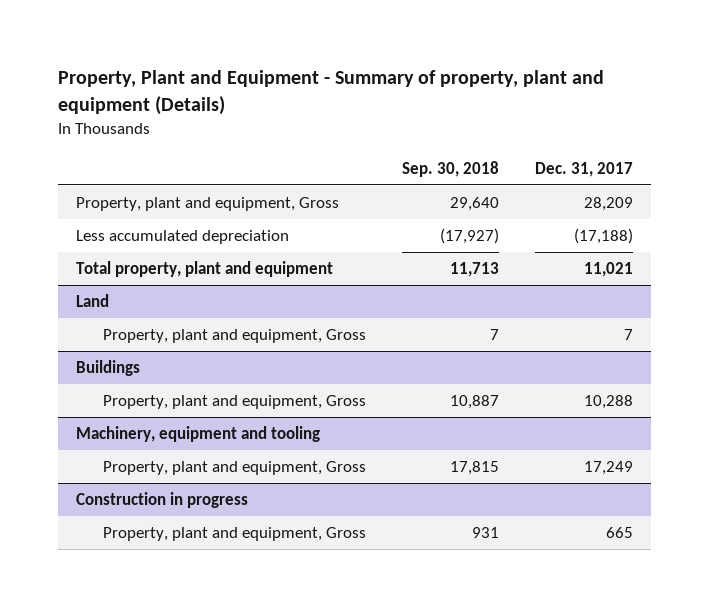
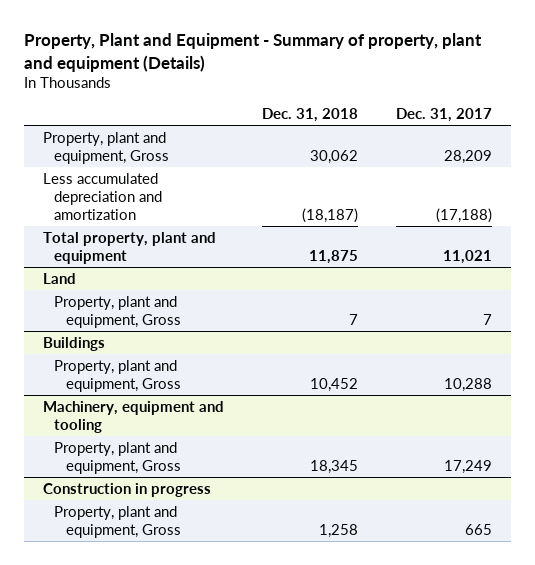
- | Sep. 30, 2018 | Dec. 31, 2017
+ | Dec. 31, 2018 | Dec. 31, 2017
- Less accumulated depreciation | (17,927) | (17,188)
+ Less accumulated depreciation and amortization | (18,187) | (17,188)

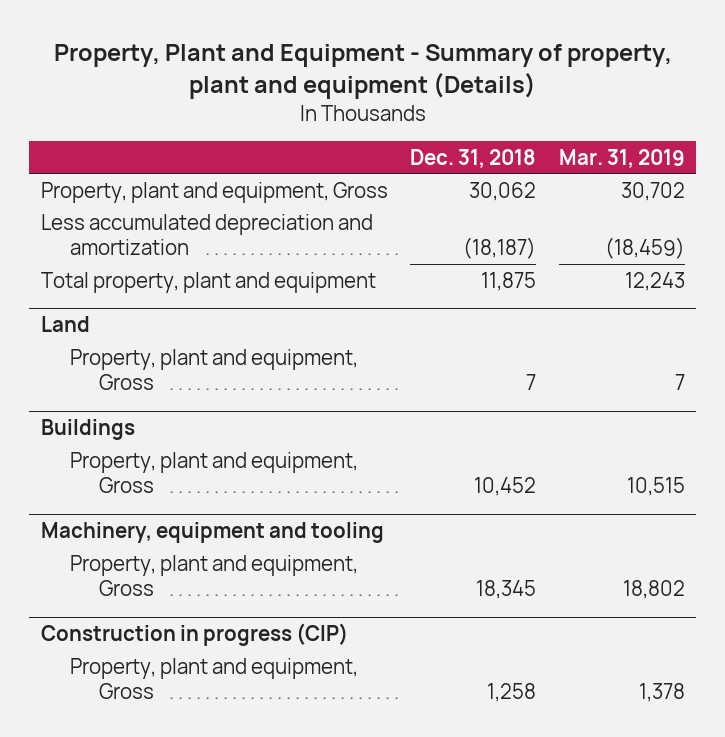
- | Dec. 31, 2018 | Dec. 31, 2017
+ | Dec. 31, 2018 | Mar. 31, 2019
- Construction in progress
+ Construction in progress (CIP)

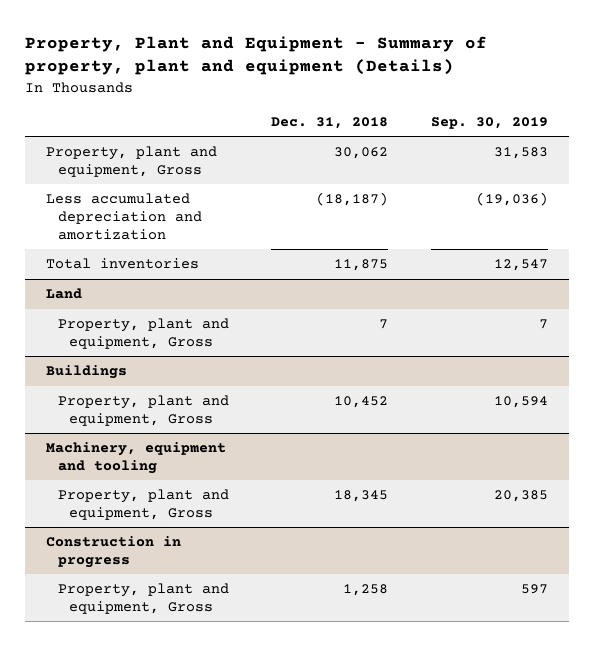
- | Dec. 31, 2018 | Mar. 31, 2019
+ | Dec. 31, 2018 | Sep. 30, 2019
- Total property, plant and equipment | 11,875 | 12,243
+ Total inventories | 11,875 | 12,547
- Construction in progress (CIP)
+ Construction in progress

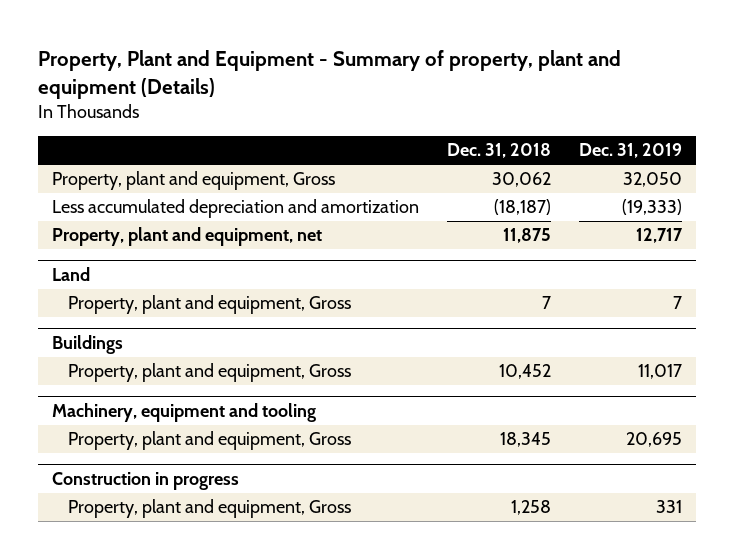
- | Dec. 31, 2018 | Sep. 30, 2019
+ | Dec. 31, 2018 | Dec. 31, 2019
- Total inventories | 11,875 | 12,547
+ Property, plant and equipment, net | 11,875 | 12,717

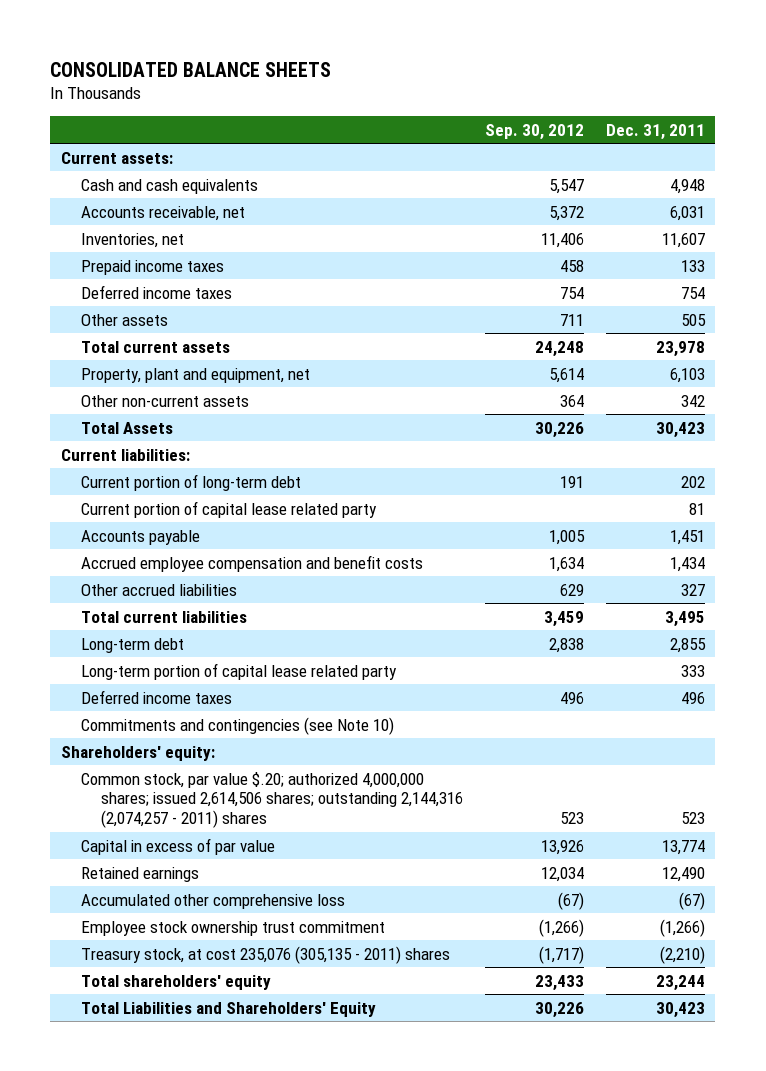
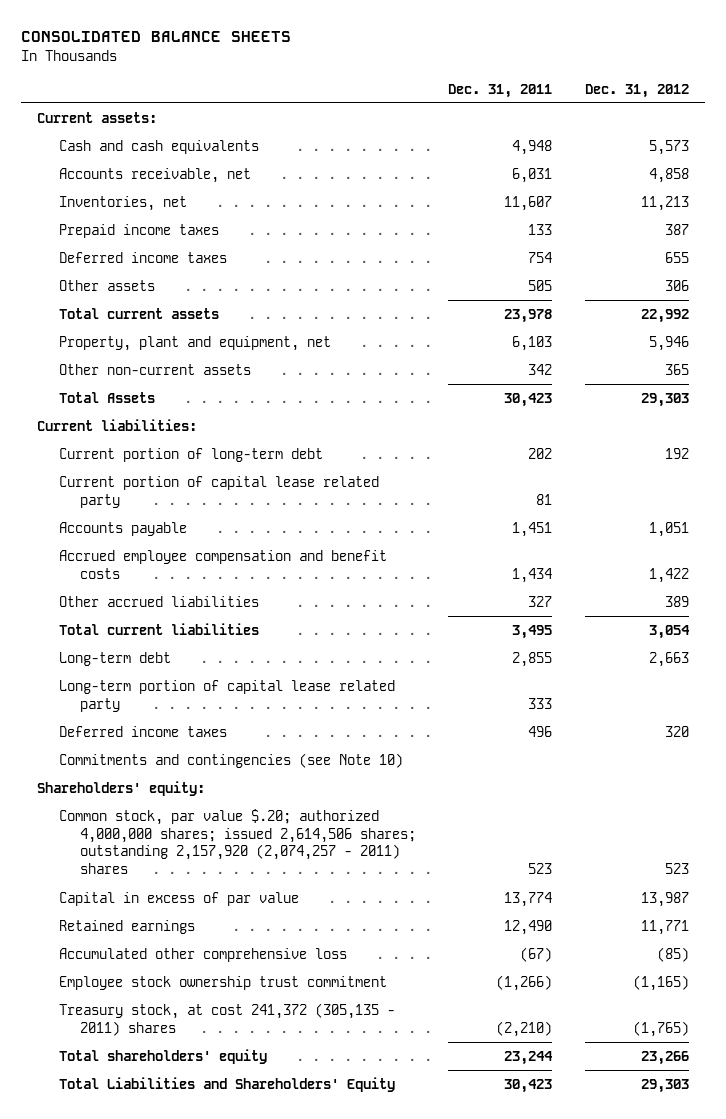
- | Sep. 30, 2012 | Dec. 31, 2011
+ | Dec. 31, 2011 | Dec. 31, 2012
- Common stock, par value $.20; authorized 4,000,000 shares; issued 2,614,506 shares; outstanding 2,144,316 (2,074,257 - 2011) shares | 523 | 523
+ Common stock, par value $.20; authorized 4,000,000 shares; issued 2,614,506 shares; outstanding 2,157,920 (2,074,257 - 2011) shares | 523 | 523
- Treasury stock, at cost 235,076 (305,135 - 2011) shares | (1,717) | (2,210)
+ Treasury stock, at cost 241,372 (305,135 - 2011) shares | (2,210) | (1,765)

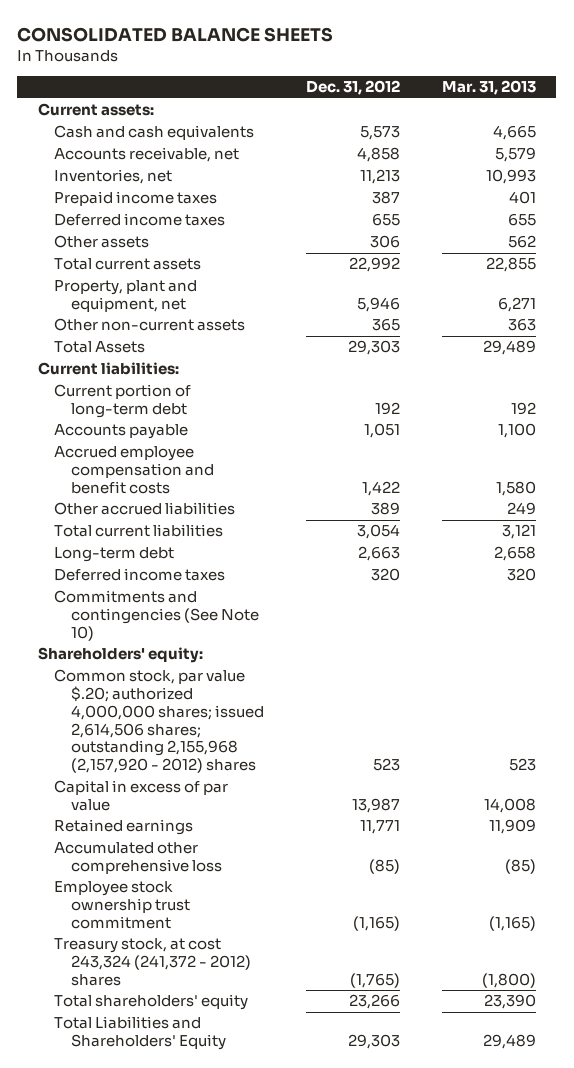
- | Dec. 31, 2011 | Dec. 31, 2012
+ | Dec. 31, 2012 | Mar. 31, 2013
- Current portion of capital lease related party | 81 |
- Long-term portion of capital lease related party | 333 |
- Commitments and contingencies (see Note 10)
+ Commitments and contingencies (See Note 10)
- Common stock, par value $.20; authorized 4,000,000 shares; issued 2,614,506 shares; outstanding 2,157,920 (2,074,257 - 2011) shares | 523 | 523
+ Common stock, par value $.20; authorized 4,000,000 shares; issued 2,614,506 shares; outstanding 2,155,968 (2,157,920 - 2012) shares | 523 | 523
- Treasury stock, at cost 241,372 (305,135 - 2011) shares | (2,210) | (1,765)
+ Treasury stock, at cost 243,324 (241,372 - 2012) shares | (1,765) | (1,800)

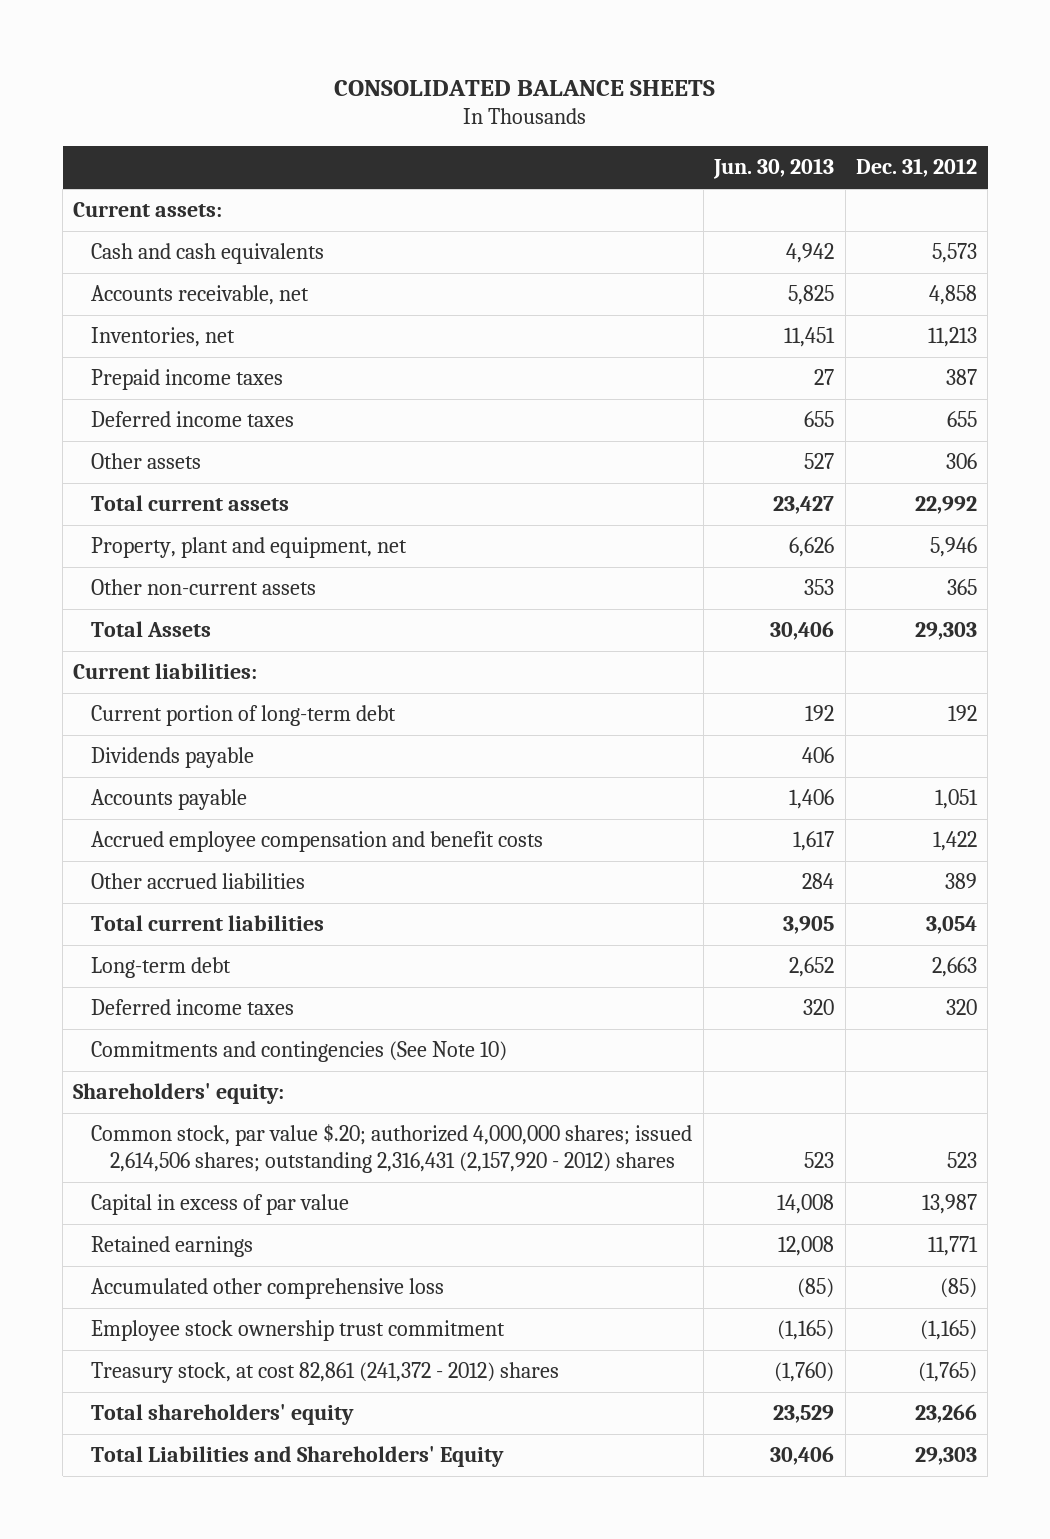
- | Dec. 31, 2012 | Mar. 31, 2013
+ | Jun. 30, 2013 | Dec. 31, 2012
+ Dividends payable | 406 |
- Common stock, par value $.20; authorized 4,000,000 shares; issued 2,614,506 shares; outstanding 2,155,968 (2,157,920 - 2012) shares | 523 | 523
+ Common stock, par value $.20; authorized 4,000,000 shares; issued 2,614,506 shares; outstanding 2,316,431 (2,157,920 - 2012) shares | 523 | 523
- Treasury stock, at cost 243,324 (241,372 - 2012) shares | (1,765) | (1,800)
+ Treasury stock, at cost 82,861 (241,372 - 2012) shares | (1,760) | (1,765)

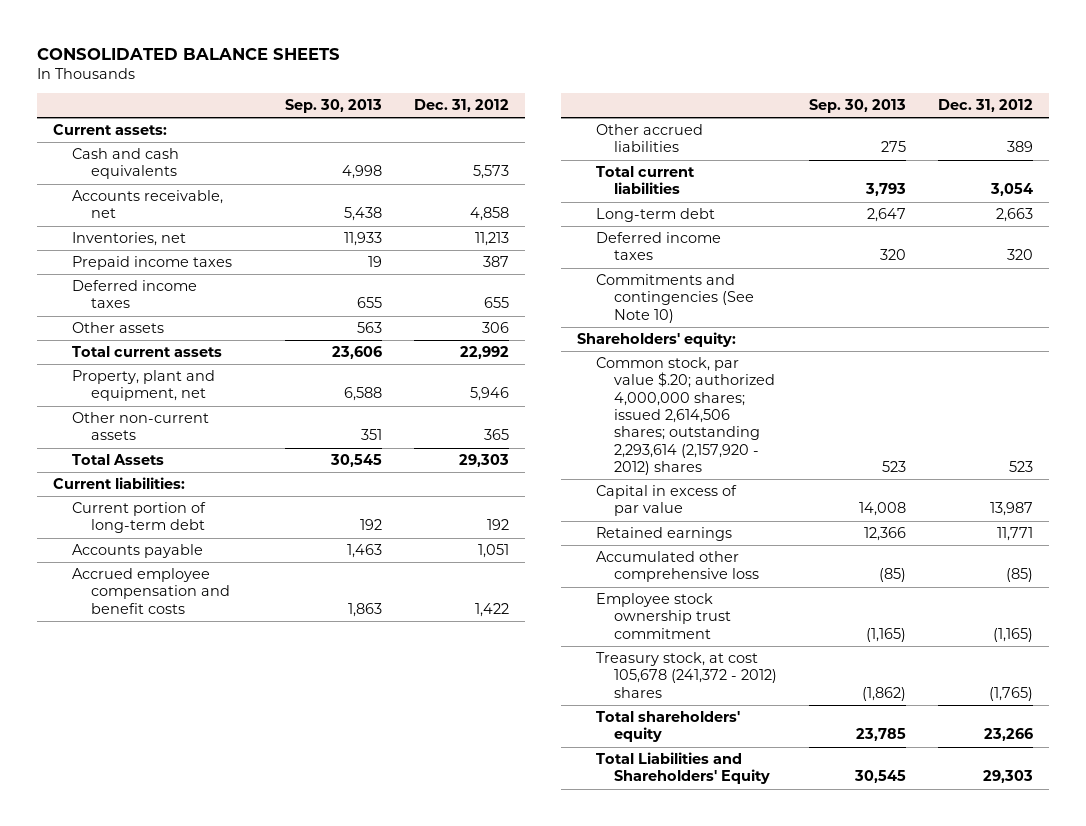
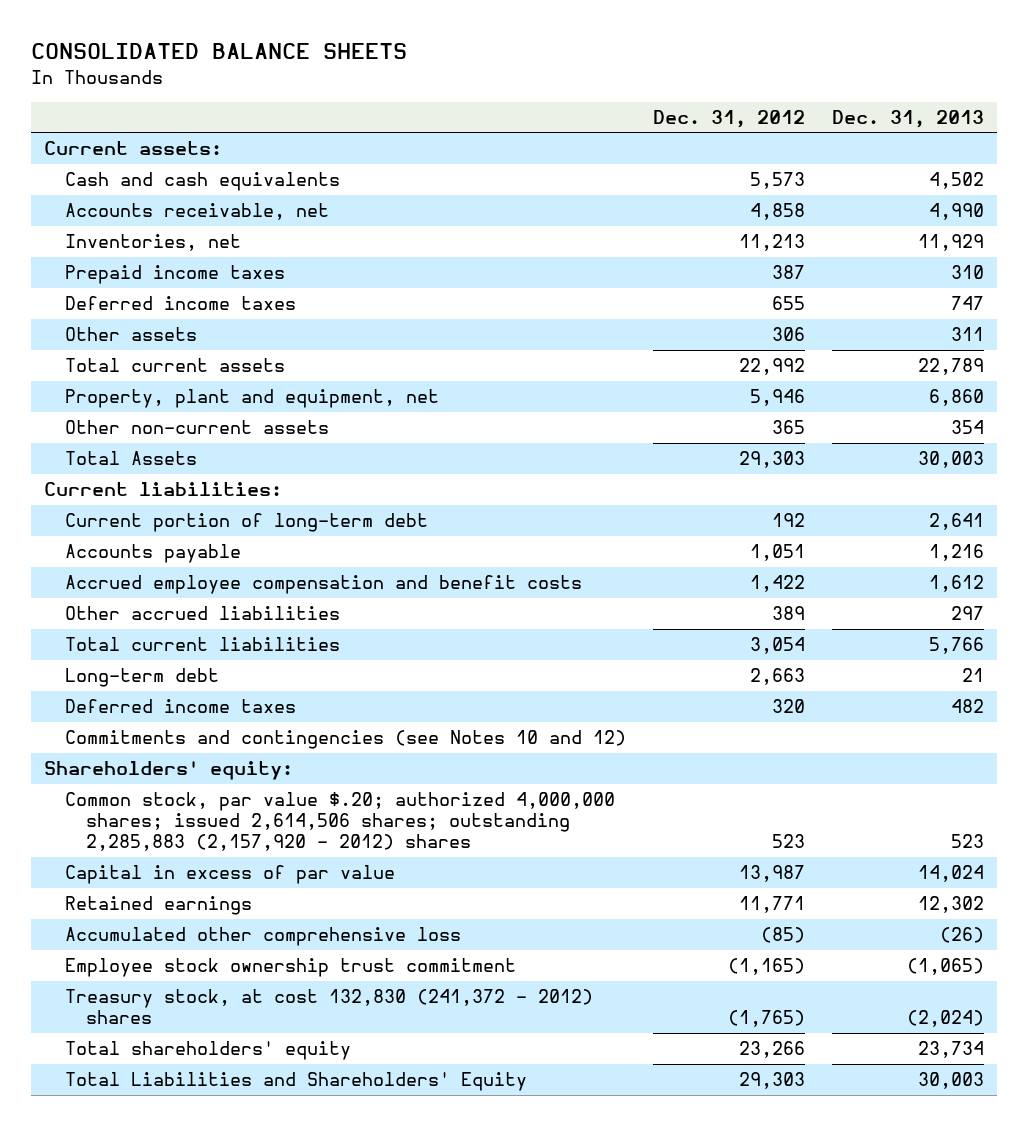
- | Sep. 30, 2013 | Dec. 31, 2012
+ | Dec. 31, 2012 | Dec. 31, 2013
- Commitments and contingencies (See Note 10)
+ Commitments and contingencies (see Notes 10 and 12)
- Common stock, par value $.20; authorized 4,000,000 shares; issued 2,614,506 shares; outstanding 2,293,614 (2,157,920 - 2012) shares | 523 | 523
+ Common stock, par value $.20; authorized 4,000,000 shares; issued 2,614,506 shares; outstanding 2,285,883 (2,157,920 - 2012) shares | 523 | 523
- Treasury stock, at cost 105,678 (241,372 - 2012) shares | (1,862) | (1,765)
+ Treasury stock, at cost 132,830 (241,372 - 2012) shares | (1,765) | (2,024)

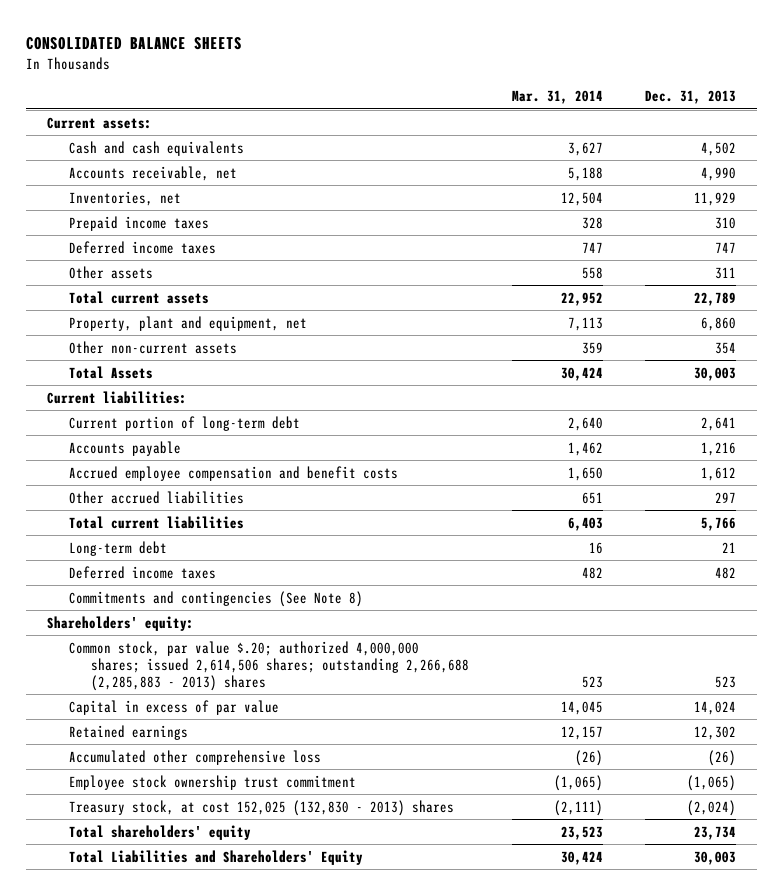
- | Dec. 31, 2012 | Dec. 31, 2013
+ | Mar. 31, 2014 | Dec. 31, 2013
- Commitments and contingencies (see Notes 10 and 12)
+ Commitments and contingencies (See Note 8)
- Common stock, par value $.20; authorized 4,000,000 shares; issued 2,614,506 shares; outstanding 2,285,883 (2,157,920 - 2012) shares | 523 | 523
+ Common stock, par value $.20; authorized 4,000,000 shares; issued 2,614,506 shares; outstanding 2,266,688 (2,285,883 - 2013) shares | 523 | 523
- Treasury stock, at cost 132,830 (241,372 - 2012) shares | (1,765) | (2,024)
+ Treasury stock, at cost 152,025 (132,830 - 2013) shares | (2,111) | (2,024)

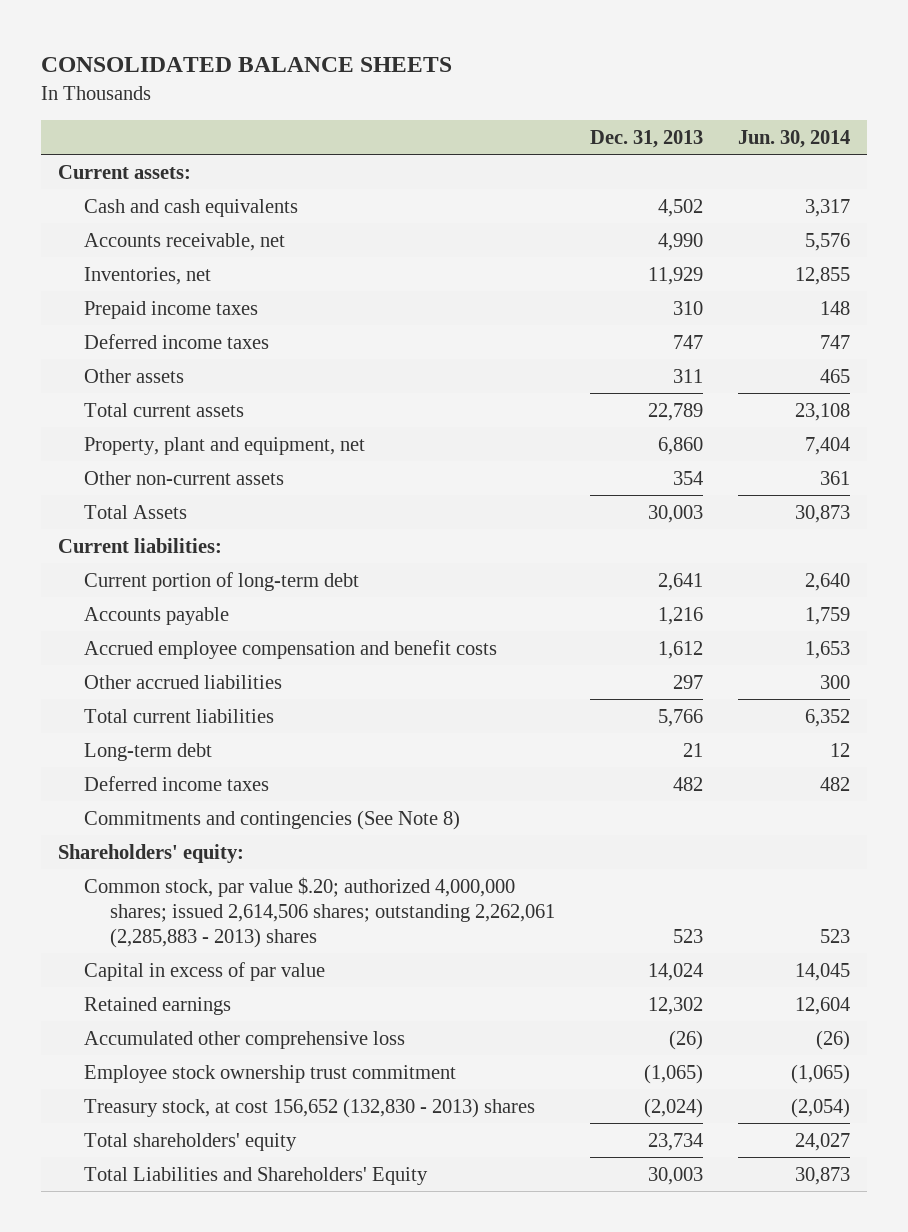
- | Mar. 31, 2014 | Dec. 31, 2013
+ | Dec. 31, 2013 | Jun. 30, 2014
- Common stock, par value $.20; authorized 4,000,000 shares; issued 2,614,506 shares; outstanding 2,266,688 (2,285,883 - 2013) shares | 523 | 523
+ Common stock, par value $.20; authorized 4,000,000 shares; issued 2,614,506 shares; outstanding 2,262,061 (2,285,883 - 2013) shares | 523 | 523
- Treasury stock, at cost 152,025 (132,830 - 2013) shares | (2,111) | (2,024)
+ Treasury stock, at cost 156,652 (132,830 - 2013) shares | (2,024) | (2,054)

